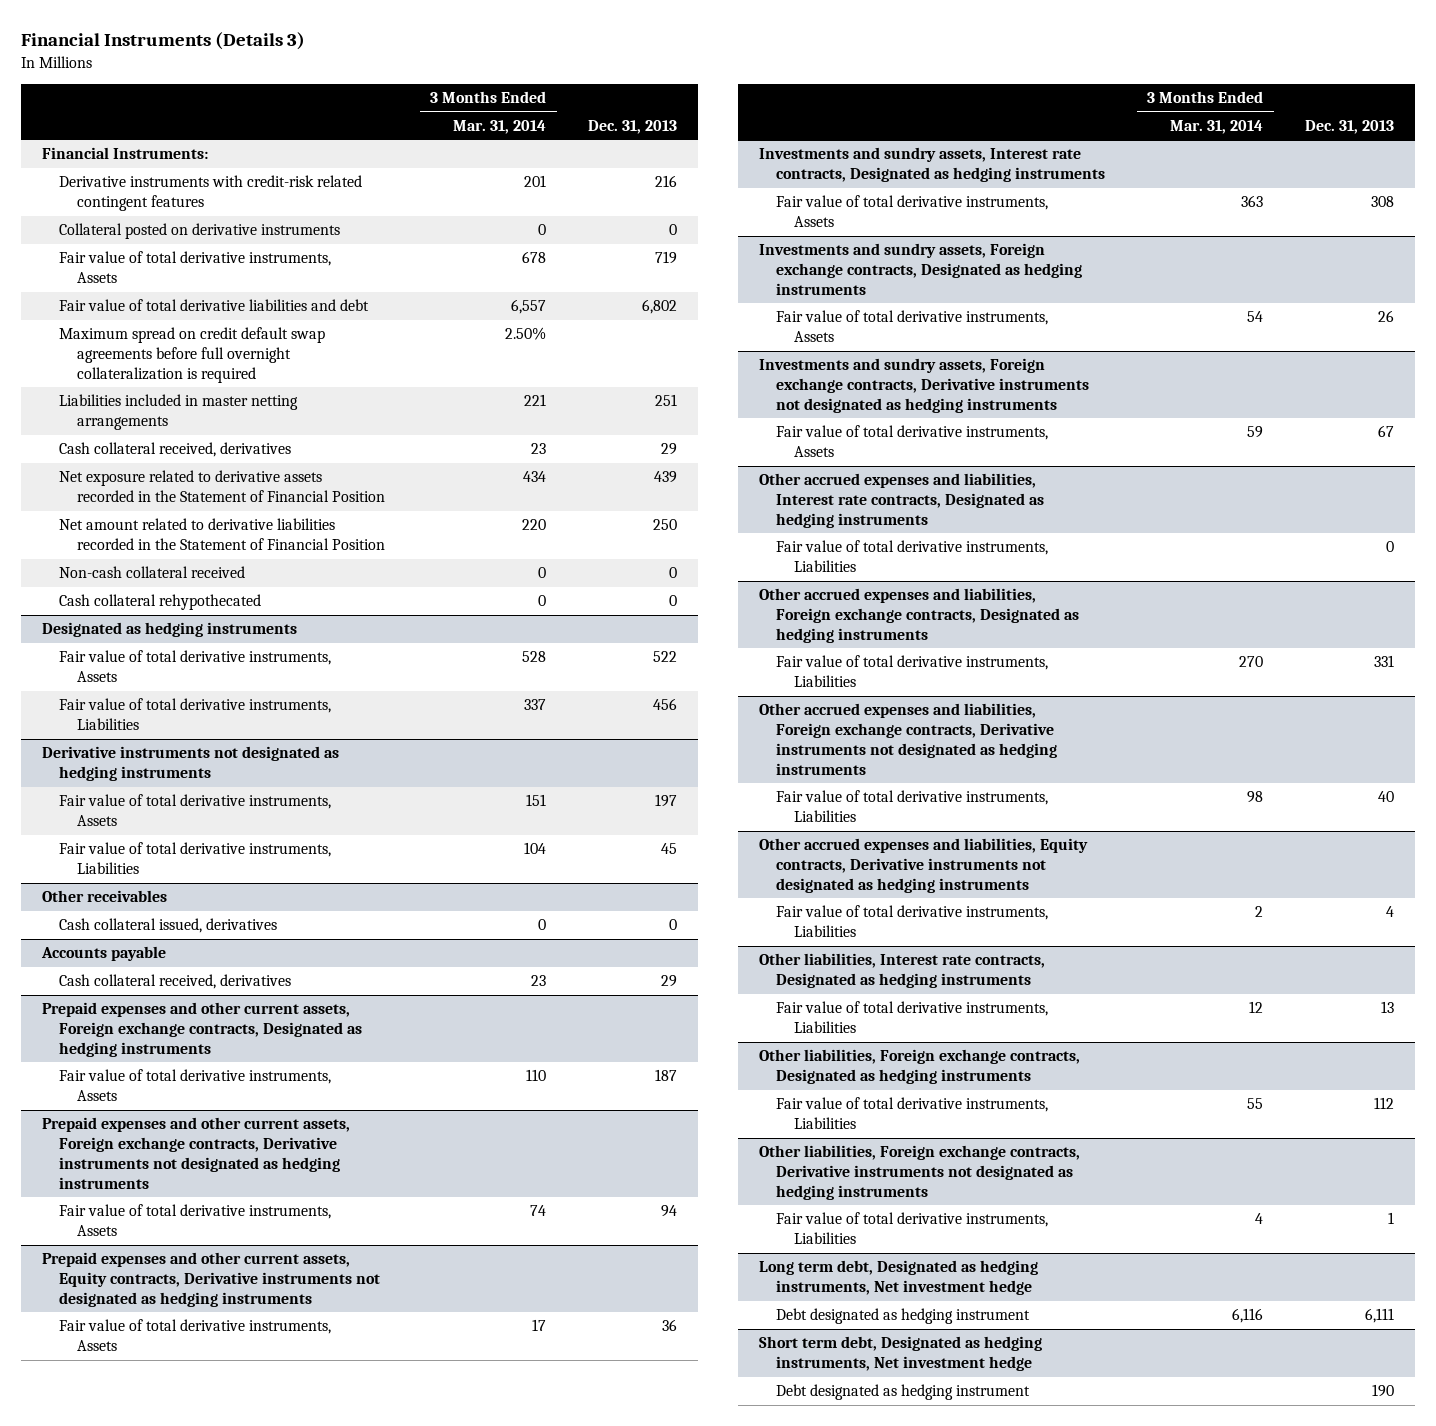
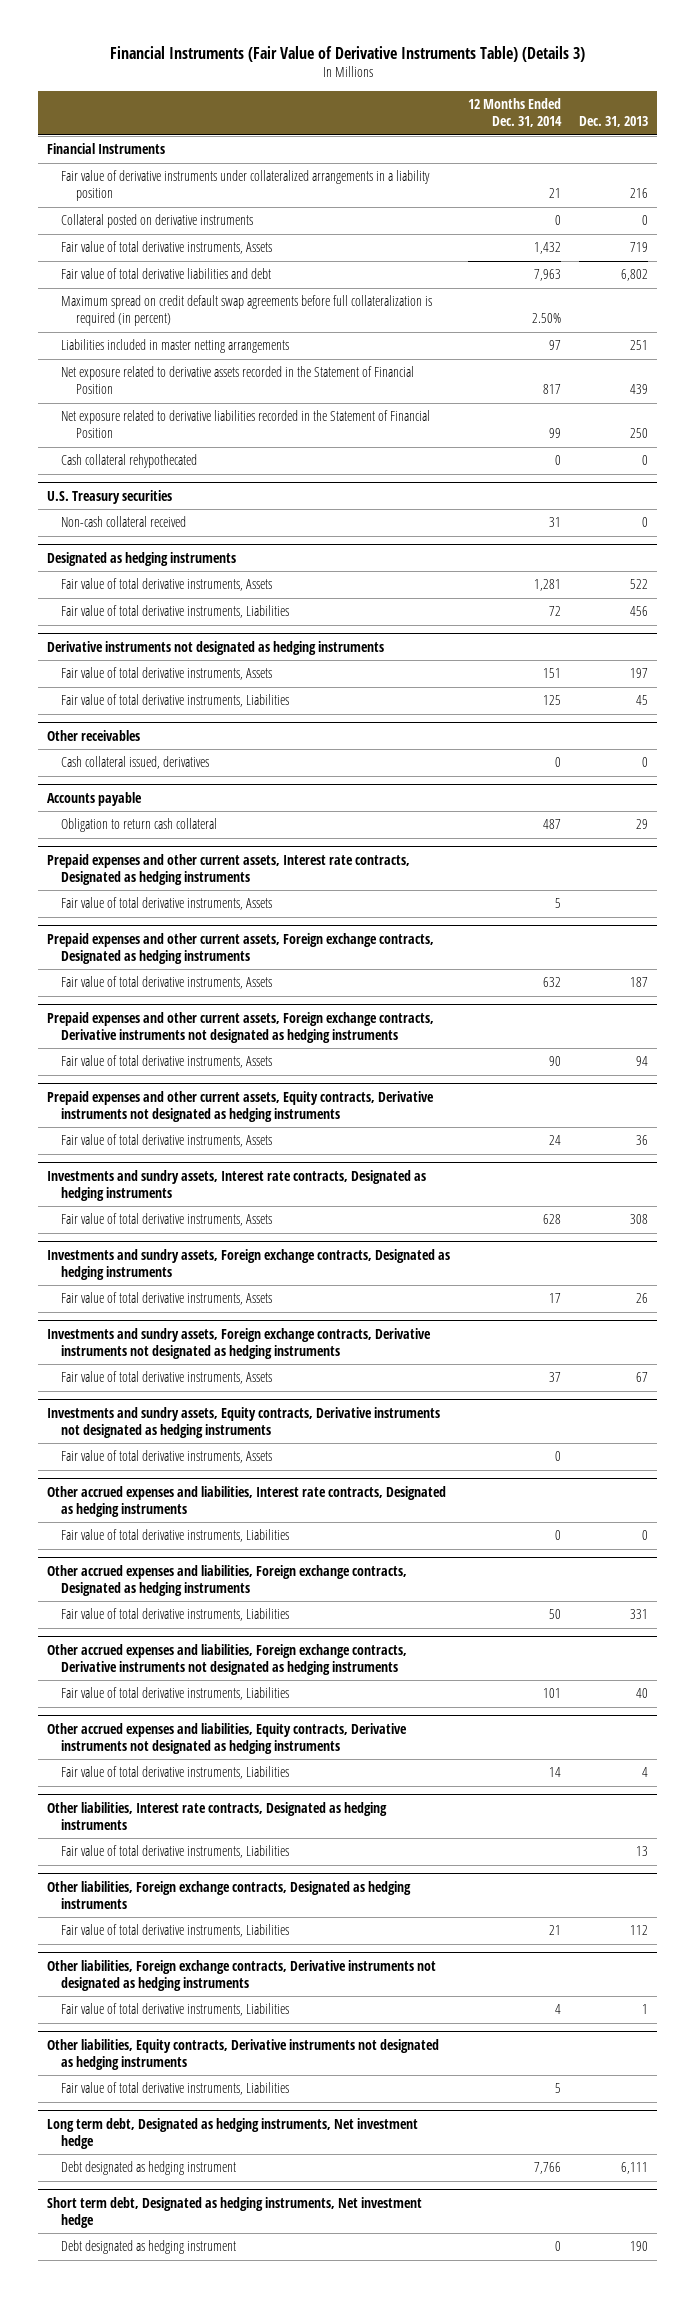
- Financial Instruments (Details 3)
+ Financial Instruments (Fair Value of Derivative Instruments Table) (Details 3)
- | 3 Months Ended Mar. 31, 2014 | Dec. 31, 2013
+ | 12 Months Ended Dec. 31, 2014 | Dec. 31, 2013
- Financial Instruments:
- Derivative instruments with credit-risk related contingent features | 201 | 216
+ Financial Instruments
+ Fair value of derivative instruments under collateralized arrangements in a liability position | 21 | 216
- Maximum spread on credit default swap agreements before full overnight collateralization is required | 2.50% |
+ Maximum spread on credit default swap agreements before full collateralization is required (in percent) | 2.50% |
- Cash collateral received, derivatives | 23 | 29
- Net amount related to derivative liabilities recorded in the Statement of Financial Position | 220 | 250
- Non-cash collateral received | 0 | 0
+ Net exposure related to derivative liabilities recorded in the Statement of Financial Position | 99 | 250
+ U.S. Treasury securities
+ Non-cash collateral received | 31 | 0
@ Accounts payable
- Cash collateral received, derivatives | 23 | 29
+ Obligation to return cash collateral | 487 | 29
+ Prepaid expenses and other current assets, Interest rate contracts, Designated as hedging instruments
+ Fair value of total derivative instruments, Assets | 5 |
+ Investments and sundry assets, Equity contracts, Derivative instruments not designated as hedging instruments
+ Fair value of total derivative instruments, Assets | 0 |
+ Other liabilities, Equity contracts, Derivative instruments not designated as hedging instruments
+ Fair value of total derivative instruments, Liabilities | 5 |

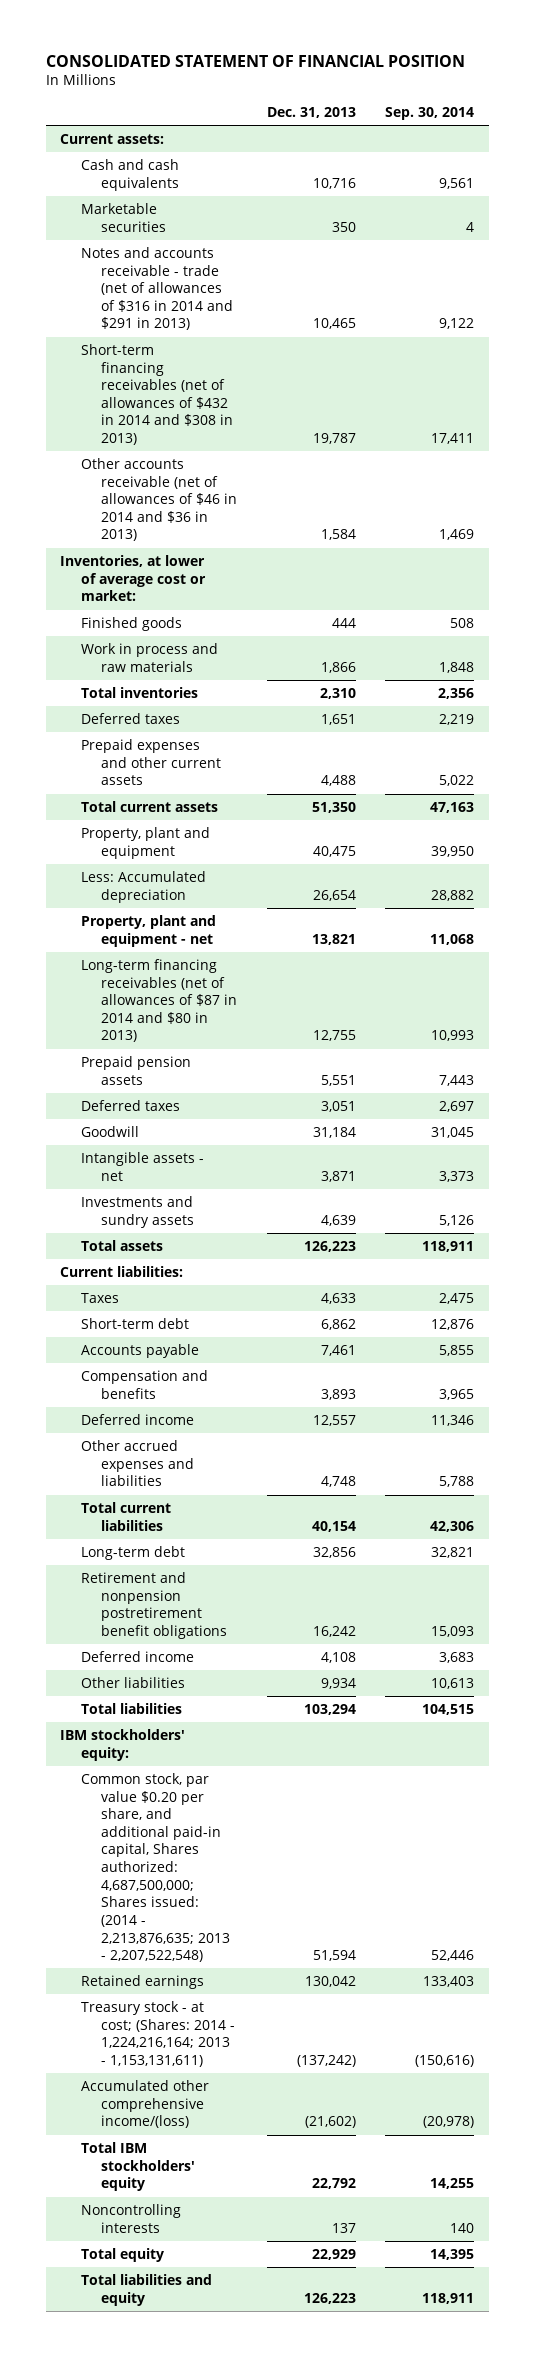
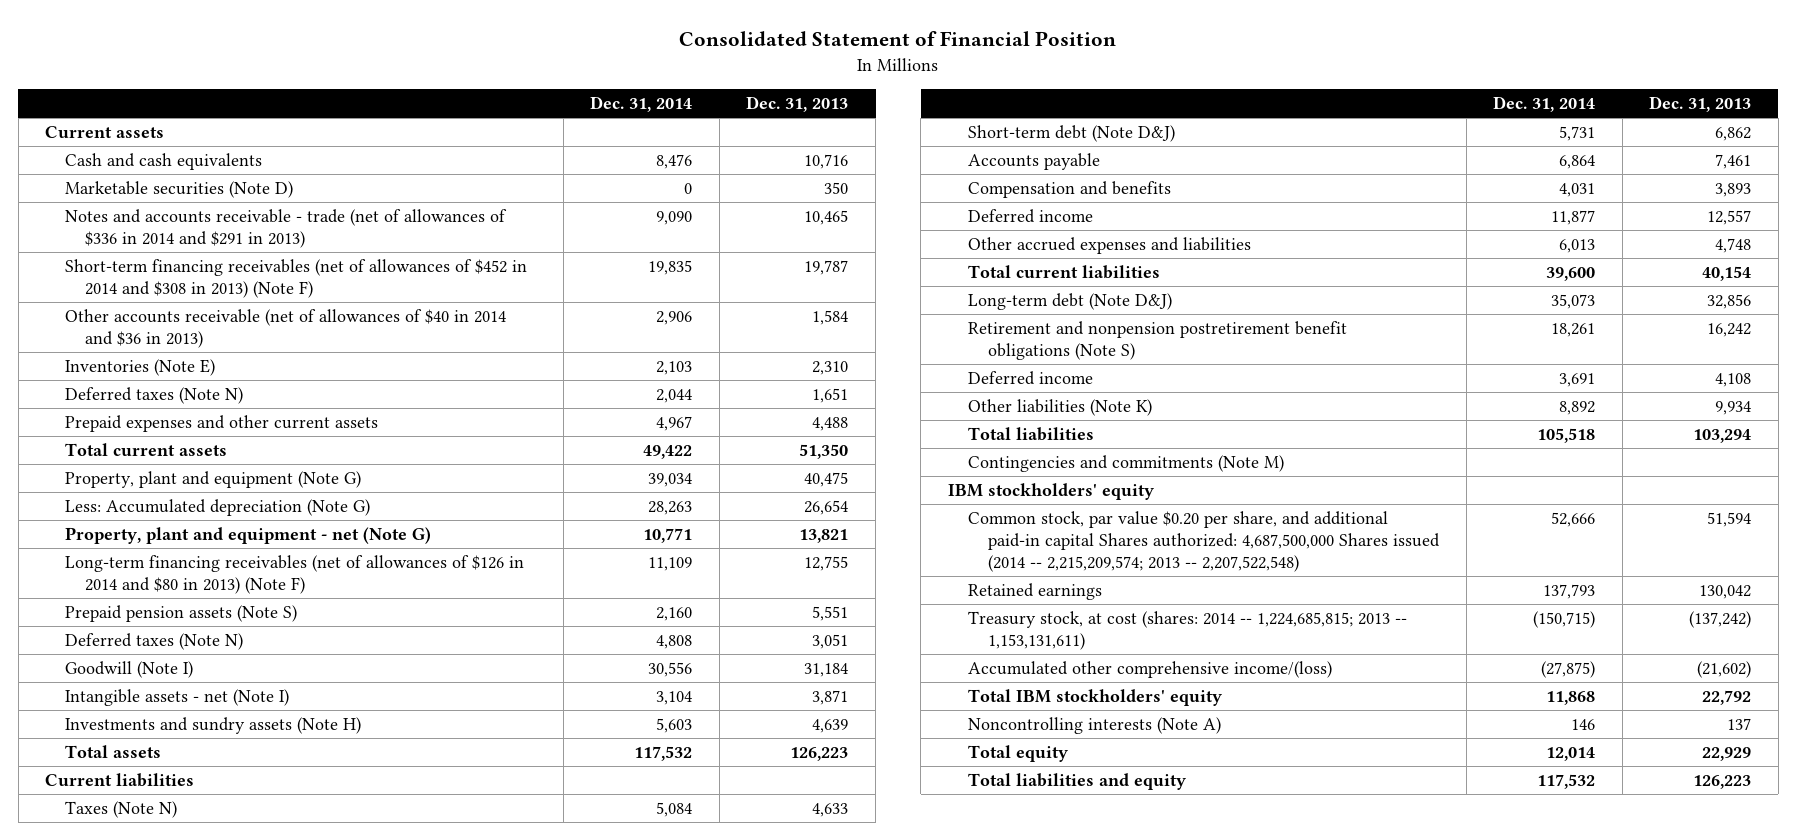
- CONSOLIDATED STATEMENT OF FINANCIAL POSITION
+ Consolidated Statement of Financial Position
- | Dec. 31, 2013 | Sep. 30, 2014
+ | Dec. 31, 2014 | Dec. 31, 2013
- Current assets:
+ Current assets
- Marketable securities | 350 | 4
- Notes and accounts receivable - trade (net of allowances of $316 in 2014 and $291 in 2013) | 10,465 | 9,122
- Short-term financing receivables (net of allowances of $432 in 2014 and $308 in 2013) | 19,787 | 17,411
- Other accounts receivable (net of allowances of $46 in 2014 and $36 in 2013) | 1,584 | 1,469
- Inventories, at lower of average cost or market:
- Finished goods | 444 | 508
- Work in process and raw materials | 1,866 | 1,848
- Total inventories | 2,310 | 2,356
- Deferred taxes | 1,651 | 2,219
+ Marketable securities (Note D) | 0 | 350
+ Notes and accounts receivable - trade (net of allowances of $336 in 2014 and $291 in 2013) | 9,090 | 10,465
+ Short-term financing receivables (net of allowances of $452 in 2014 and $308 in 2013) (Note F) | 19,835 | 19,787
+ Other accounts receivable (net of allowances of $40 in 2014 and $36 in 2013) | 2,906 | 1,584
+ Inventories (Note E) | 2,103 | 2,310
+ Deferred taxes (Note N) | 2,044 | 1,651
- Property, plant and equipment | 40,475 | 39,950
- Less: Accumulated depreciation | 26,654 | 28,882
- Property, plant and equipment - net | 13,821 | 11,068
- Long-term financing receivables (net of allowances of $87 in 2014 and $80 in 2013) | 12,755 | 10,993
- Prepaid pension assets | 5,551 | 7,443
- Deferred taxes | 3,051 | 2,697
- Goodwill | 31,184 | 31,045
- Intangible assets - net | 3,871 | 3,373
- Investments and sundry assets | 4,639 | 5,126
+ Property, plant and equipment (Note G) | 39,034 | 40,475
+ Less: Accumulated depreciation (Note G) | 28,263 | 26,654
+ Property, plant and equipment - net (Note G) | 10,771 | 13,821
+ Long-term financing receivables (net of allowances of $126 in 2014 and $80 in 2013) (Note F) | 11,109 | 12,755
+ Prepaid pension assets (Note S) | 2,160 | 5,551
+ Deferred taxes (Note N) | 4,808 | 3,051
+ Goodwill (Note I) | 30,556 | 31,184
+ Intangible assets - net (Note I) | 3,104 | 3,871
+ Investments and sundry assets (Note H) | 5,603 | 4,639
- Current liabilities:
- Taxes | 4,633 | 2,475
- Short-term debt | 6,862 | 12,876
+ Current liabilities
+ Taxes (Note N) | 5,084 | 4,633
+ Short-term debt (Note D&J) | 5,731 | 6,862
- Long-term debt | 32,856 | 32,821
- Retirement and nonpension postretirement benefit obligations | 16,242 | 15,093
+ Long-term debt (Note D&J) | 35,073 | 32,856
+ Retirement and nonpension postretirement benefit obligations (Note S) | 18,261 | 16,242
- Other liabilities | 9,934 | 10,613
+ Other liabilities (Note K) | 8,892 | 9,934
- IBM stockholders' equity:
- Common stock, par value $0.20 per share, and additional paid-in capital, Shares authorized: 4,687,500,000; Shares issued: (2014 - 2,213,876,635; 2013 - 2,207,522,548) | 51,594 | 52,446
+ Contingencies and commitments (Note M)
+ IBM stockholders' equity
+ Common stock, par value $0.20 per share, and additional paid-in capital Shares authorized: 4,687,500,000 Shares issued (2014 -- 2,215,209,574; 2013 -- 2,207,522,548) | 52,666 | 51,594
- Treasury stock - at cost; (Shares: 2014 - 1,224,216,164; 2013 - 1,153,131,611) | (137,242) | (150,616)
+ Treasury stock, at cost (shares: 2014 -- 1,224,685,815; 2013 -- 1,153,131,611) | (150,715) | (137,242)
- Noncontrolling interests | 137 | 140
+ Noncontrolling interests (Note A) | 146 | 137

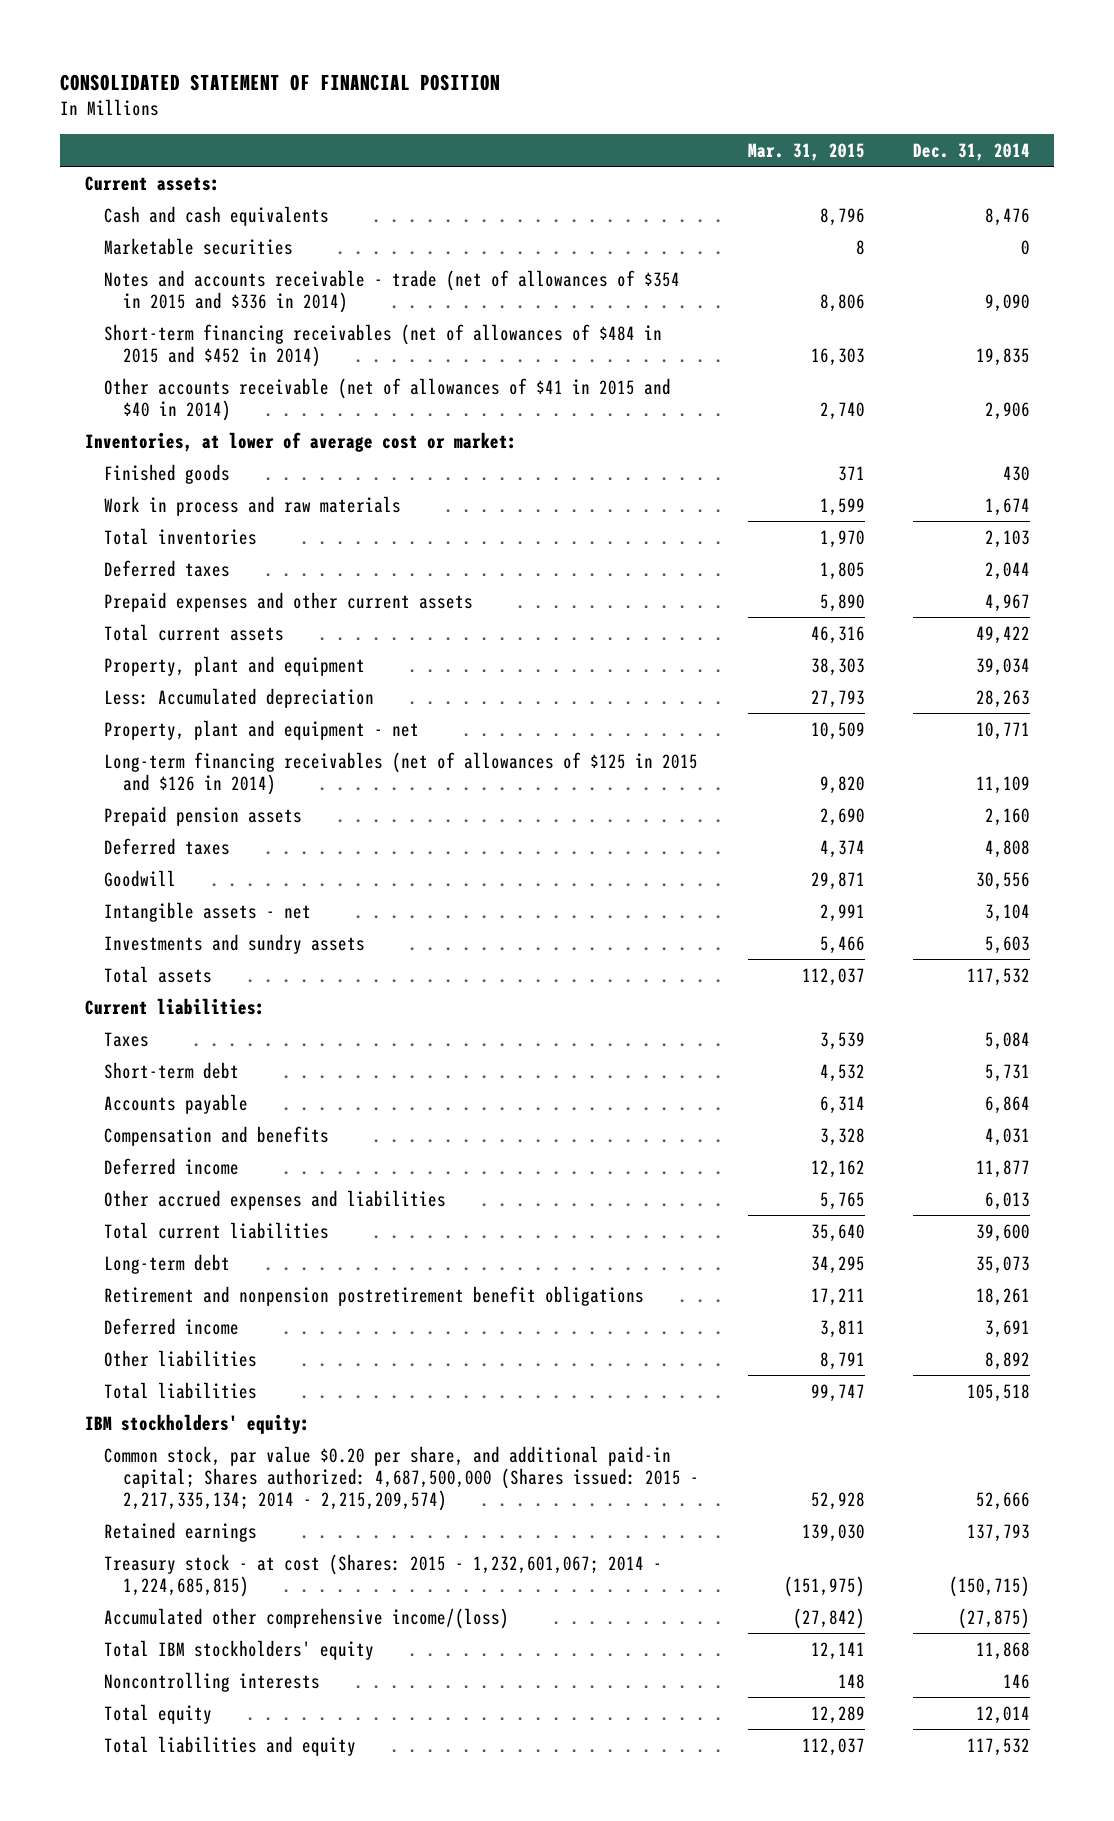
- Consolidated Statement of Financial Position
+ CONSOLIDATED STATEMENT OF FINANCIAL POSITION
- | Dec. 31, 2014 | Dec. 31, 2013
+ | Mar. 31, 2015 | Dec. 31, 2014
- Current assets
+ Current assets:
- Marketable securities (Note D) | 0 | 350
- Notes and accounts receivable - trade (net of allowances of $336 in 2014 and $291 in 2013) | 9,090 | 10,465
- Short-term financing receivables (net of allowances of $452 in 2014 and $308 in 2013) (Note F) | 19,835 | 19,787
- Other accounts receivable (net of allowances of $40 in 2014 and $36 in 2013) | 2,906 | 1,584
- Inventories (Note E) | 2,103 | 2,310
- Deferred taxes (Note N) | 2,044 | 1,651
+ Marketable securities | 8 | 0
+ Notes and accounts receivable - trade (net of allowances of $354 in 2015 and $336 in 2014) | 8,806 | 9,090
+ Short-term financing receivables (net of allowances of $484 in 2015 and $452 in 2014) | 16,303 | 19,835
+ Other accounts receivable (net of allowances of $41 in 2015 and $40 in 2014) | 2,740 | 2,906
+ Inventories, at lower of average cost or market:
+ Finished goods | 371 | 430
+ Work in process and raw materials | 1,599 | 1,674
+ Total inventories | 1,970 | 2,103
+ Deferred taxes | 1,805 | 2,044
- Property, plant and equipment (Note G) | 39,034 | 40,475
- Less: Accumulated depreciation (Note G) | 28,263 | 26,654
- Property, plant and equipment - net (Note G) | 10,771 | 13,821
- Long-term financing receivables (net of allowances of $126 in 2014 and $80 in 2013) (Note F) | 11,109 | 12,755
- Prepaid pension assets (Note S) | 2,160 | 5,551
- Deferred taxes (Note N) | 4,808 | 3,051
- Goodwill (Note I) | 30,556 | 31,184
- Intangible assets - net (Note I) | 3,104 | 3,871
- Investments and sundry assets (Note H) | 5,603 | 4,639
+ Property, plant and equipment | 38,303 | 39,034
+ Less: Accumulated depreciation | 27,793 | 28,263
+ Property, plant and equipment - net | 10,509 | 10,771
+ Long-term financing receivables (net of allowances of $125 in 2015 and $126 in 2014) | 9,820 | 11,109
+ Prepaid pension assets | 2,690 | 2,160
+ Deferred taxes | 4,374 | 4,808
+ Goodwill | 29,871 | 30,556
+ Intangible assets - net | 2,991 | 3,104
+ Investments and sundry assets | 5,466 | 5,603
- Current liabilities
- Taxes (Note N) | 5,084 | 4,633
- Short-term debt (Note D&J) | 5,731 | 6,862
+ Current liabilities:
+ Taxes | 3,539 | 5,084
+ Short-term debt | 4,532 | 5,731
- Long-term debt (Note D&J) | 35,073 | 32,856
- Retirement and nonpension postretirement benefit obligations (Note S) | 18,261 | 16,242
+ Long-term debt | 34,295 | 35,073
+ Retirement and nonpension postretirement benefit obligations | 17,211 | 18,261
- Other liabilities (Note K) | 8,892 | 9,934
+ Other liabilities | 8,791 | 8,892
- Contingencies and commitments (Note M)
- IBM stockholders' equity
- Common stock, par value $0.20 per share, and additional paid-in capital Shares authorized: 4,687,500,000 Shares issued (2014 -- 2,215,209,574; 2013 -- 2,207,522,548) | 52,666 | 51,594
+ IBM stockholders' equity:
+ Common stock, par value $0.20 per share, and additional paid-in capital; Shares authorized: 4,687,500,000 (Shares issued: 2015 - 2,217,335,134; 2014 - 2,215,209,574) | 52,928 | 52,666
- Treasury stock, at cost (shares: 2014 -- 1,224,685,815; 2013 -- 1,153,131,611) | (150,715) | (137,242)
+ Treasury stock - at cost (Shares: 2015 - 1,232,601,067; 2014 - 1,224,685,815) | (151,975) | (150,715)
- Noncontrolling interests (Note A) | 146 | 137
+ Noncontrolling interests | 148 | 146

